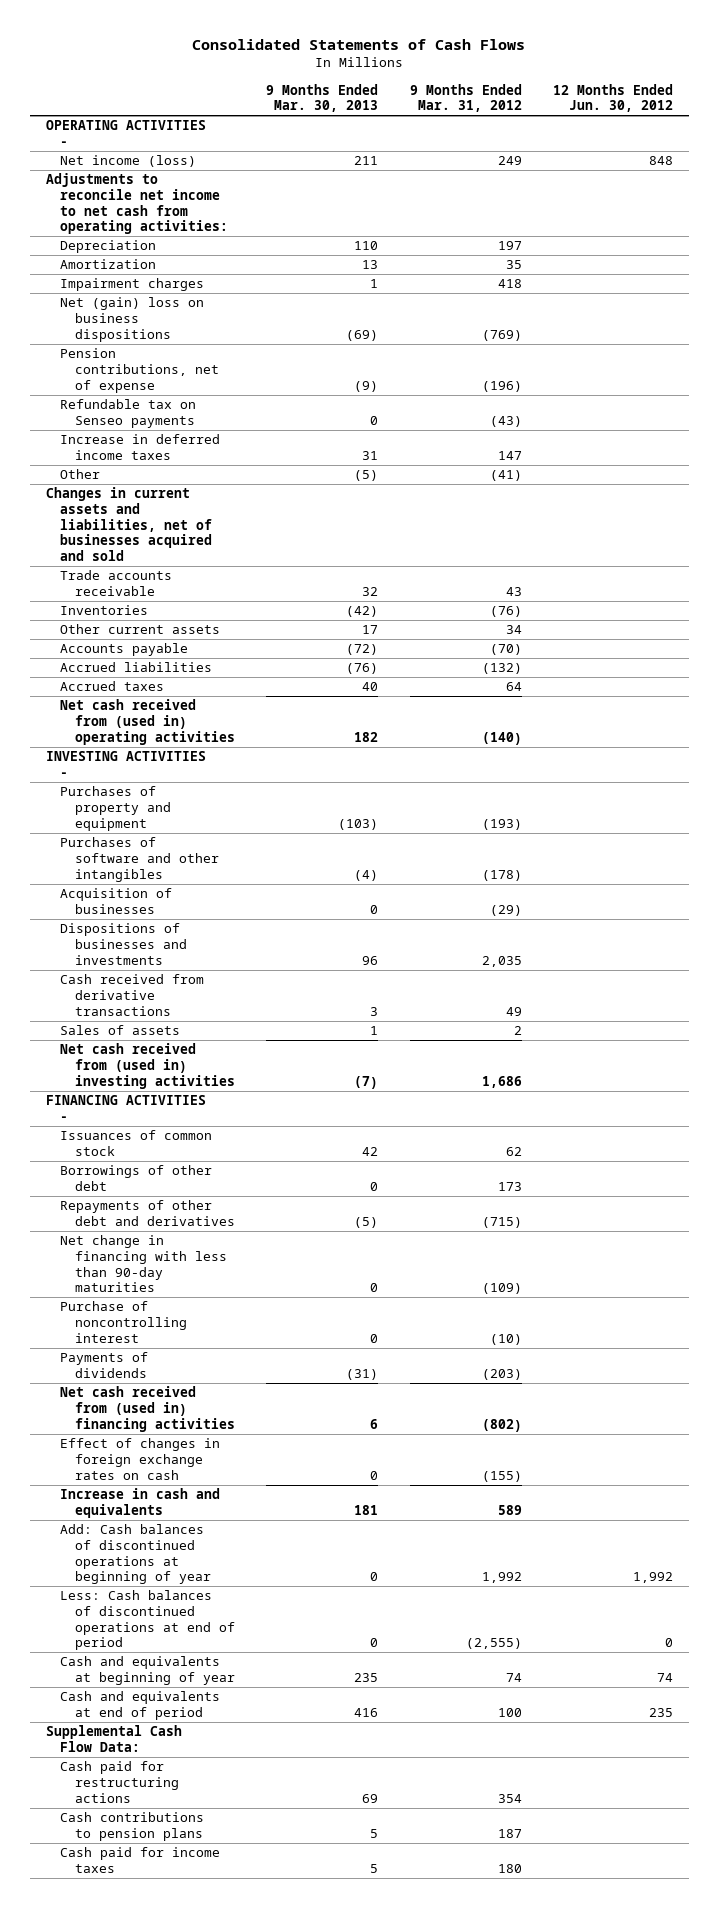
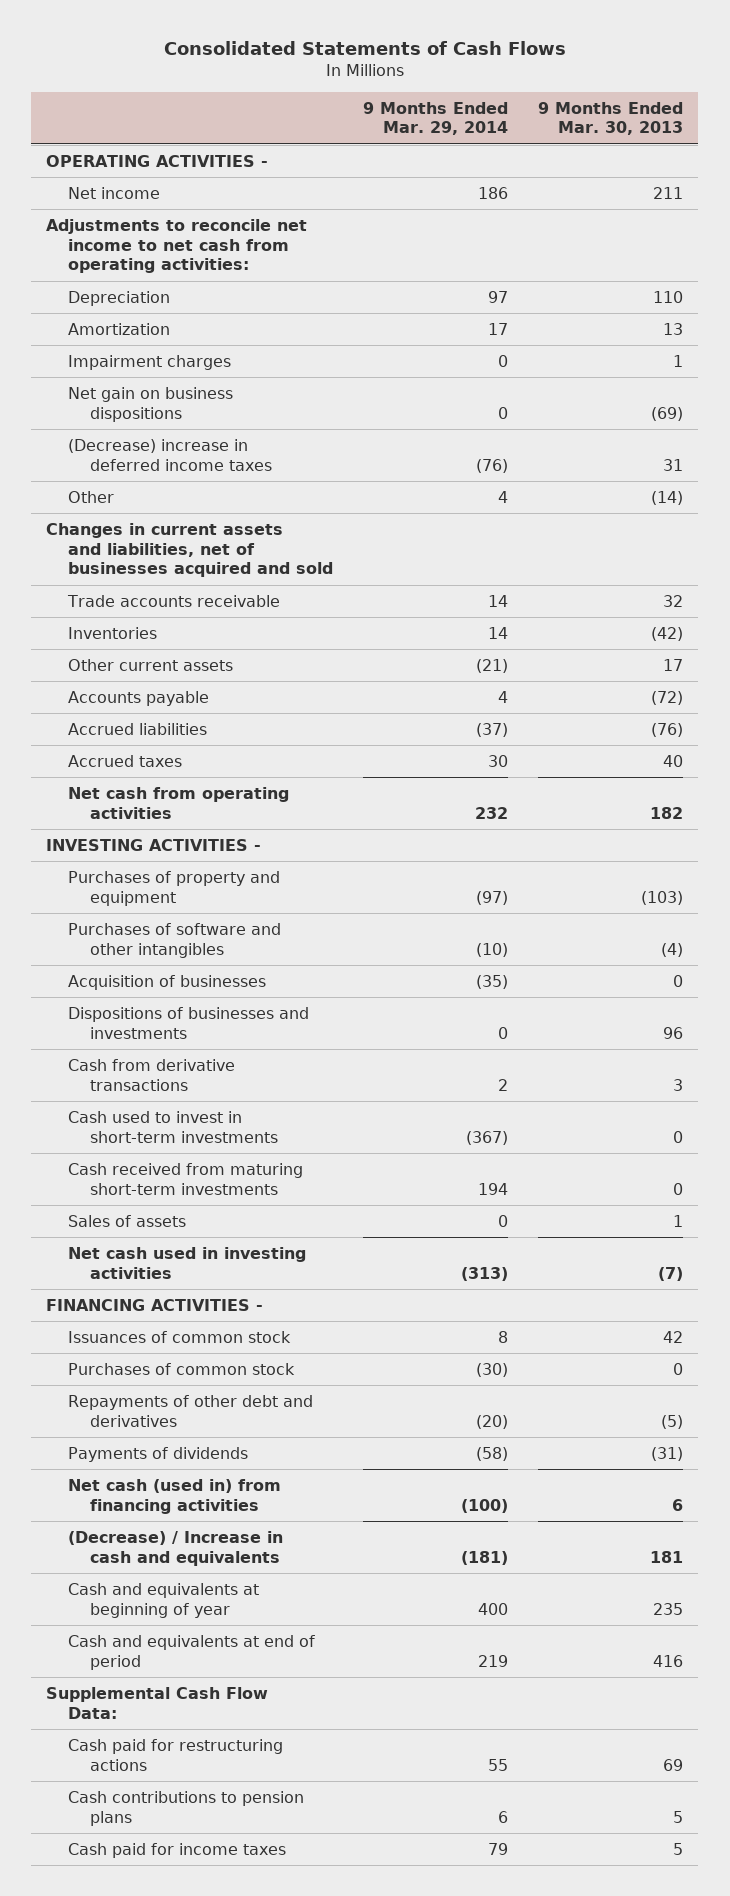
- | 9 Months Ended Mar. 30, 2013 | 9 Months Ended Mar. 31, 2012 | 12 Months Ended Jun. 30, 2012
+ | 9 Months Ended Mar. 29, 2014 | 9 Months Ended Mar. 30, 2013
- Net income (loss) | 211 | 249 | 848
+ Net income | 186 | 211
- Net (gain) loss on business dispositions | (69) | (769) |
- Pension contributions, net of expense | (9) | (196) |
- Refundable tax on Senseo payments | 0 | (43) |
- Increase in deferred income taxes | 31 | 147 |
- Other | (5) | (41) |
+ Net gain on business dispositions | 0 | (69)
+ (Decrease) increase in deferred income taxes | (76) | 31
+ Other | 4 | (14)
- Net cash received from (used in) operating activities | 182 | (140) |
+ Net cash from operating activities | 232 | 182
- Cash received from derivative transactions | 3 | 49 |
+ Cash from derivative transactions | 2 | 3
+ Cash used to invest in short-term investments | (367) | 0
+ Cash received from maturing short-term investments | 194 | 0
- Net cash received from (used in) investing activities | (7) | 1,686 |
+ Net cash used in investing activities | (313) | (7)
- Borrowings of other debt | 0 | 173 |
+ Purchases of common stock | (30) | 0
- Net change in financing with less than 90-day maturities | 0 | (109) |
- Purchase of noncontrolling interest | 0 | (10) |
- Net cash received from (used in) financing activities | 6 | (802) |
- Effect of changes in foreign exchange rates on cash | 0 | (155) |
- Increase in cash and equivalents | 181 | 589 |
- Add: Cash balances of discontinued operations at beginning of year | 0 | 1,992 | 1,992
- Less: Cash balances of discontinued operations at end of period | 0 | (2,555) | 0
+ Net cash (used in) from financing activities | (100) | 6
+ (Decrease) / Increase in cash and equivalents | (181) | 181

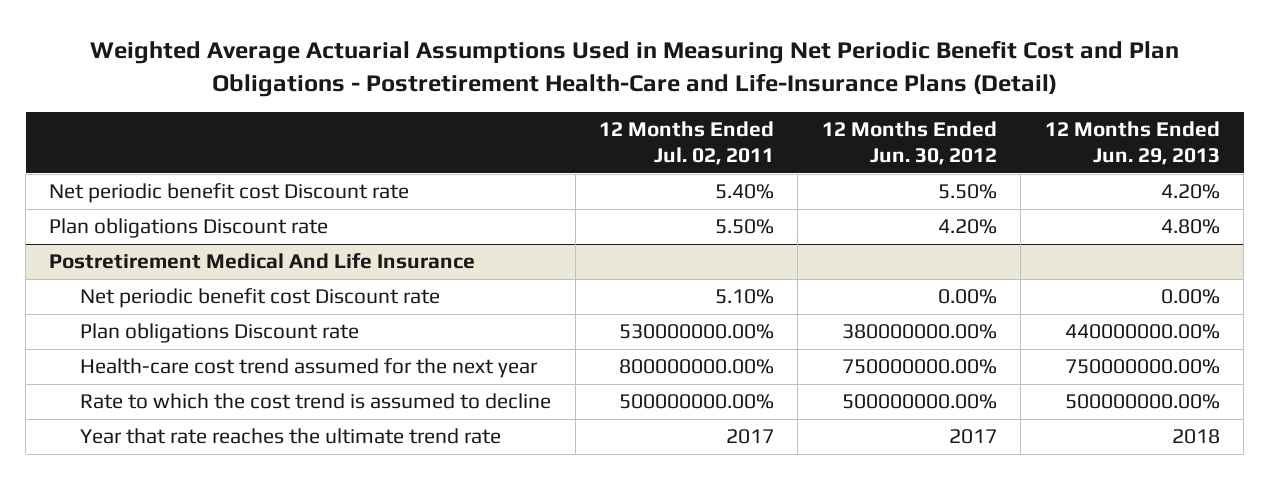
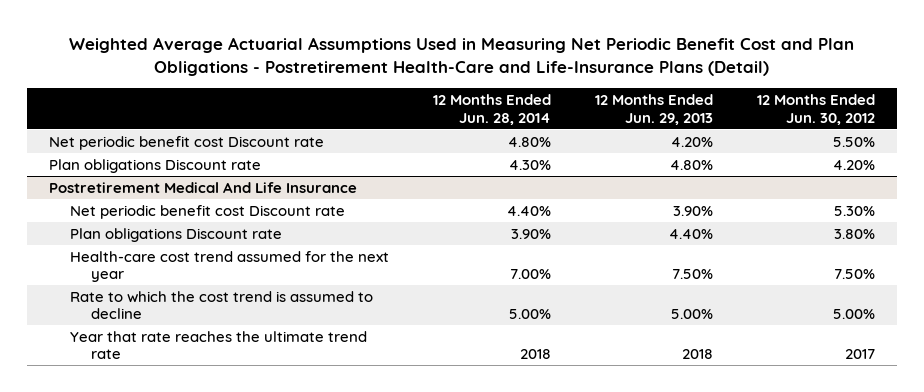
- | 12 Months Ended Jul. 02, 2011 | 12 Months Ended Jun. 30, 2012 | 12 Months Ended Jun. 29, 2013
+ | 12 Months Ended Jun. 28, 2014 | 12 Months Ended Jun. 29, 2013 | 12 Months Ended Jun. 30, 2012
@ Postretirement Medical And Life Insurance
- Net periodic benefit cost Discount rate | 5.10% | 0.00% | 0.00%
- Plan obligations Discount rate | 530000000.00% | 380000000.00% | 440000000.00%
- Health-care cost trend assumed for the next year | 800000000.00% | 750000000.00% | 750000000.00%
- Rate to which the cost trend is assumed to decline | 500000000.00% | 500000000.00% | 500000000.00%
+ Net periodic benefit cost Discount rate | 4.40% | 3.90% | 5.30%
+ Plan obligations Discount rate | 3.90% | 4.40% | 3.80%
+ Health-care cost trend assumed for the next year | 7.00% | 7.50% | 7.50%
+ Rate to which the cost trend is assumed to decline | 5.00% | 5.00% | 5.00%

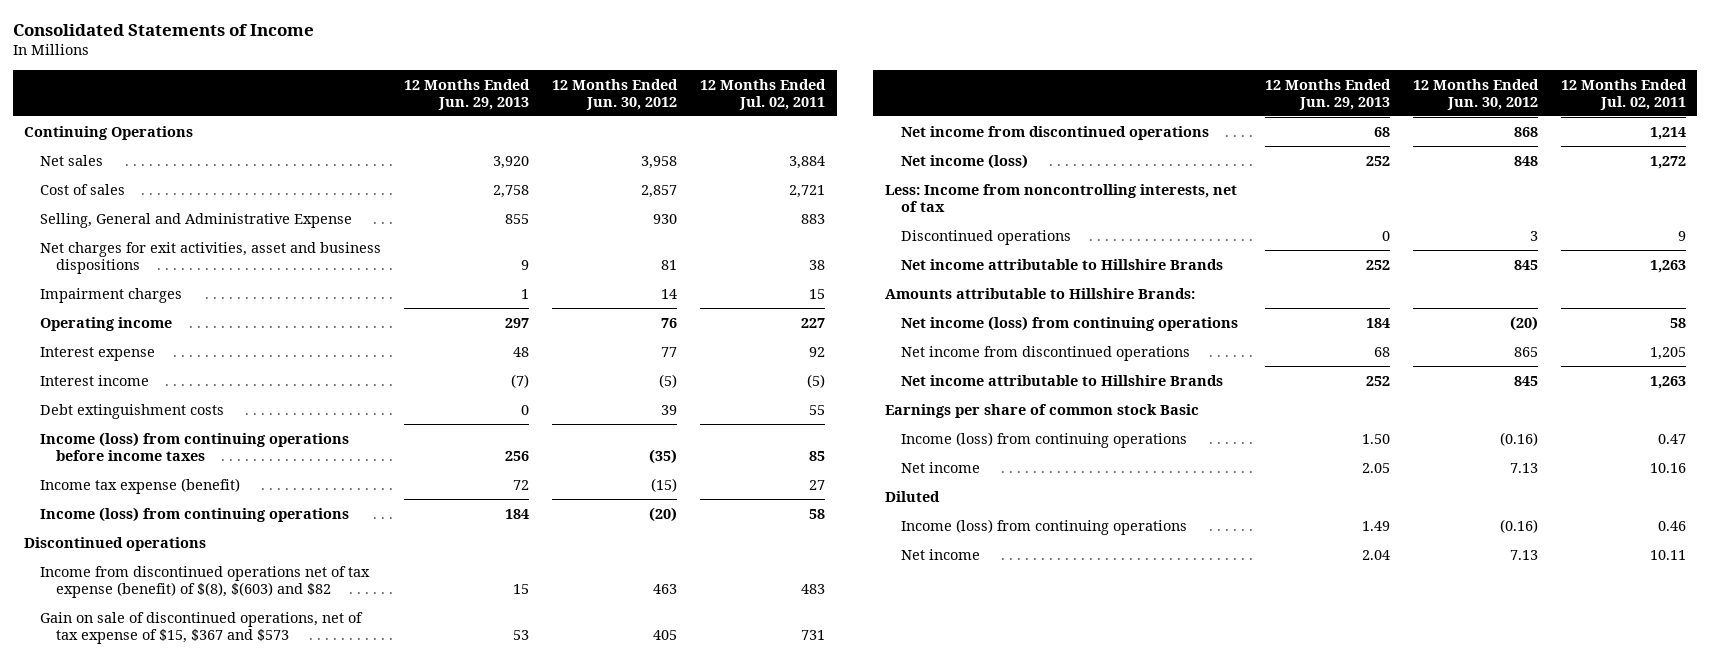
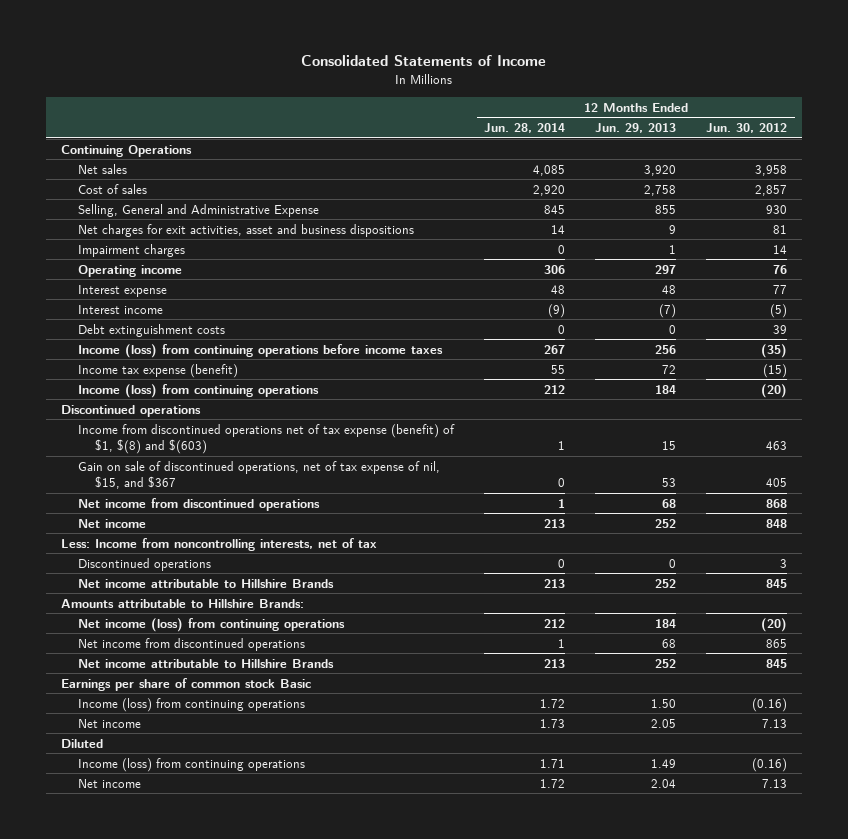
- | 12 Months Ended Jun. 29, 2013 | 12 Months Ended Jun. 30, 2012 | 12 Months Ended Jul. 02, 2011
+ | 12 Months Ended Jun. 28, 2014 | 12 Months Ended Jun. 29, 2013 | 12 Months Ended Jun. 30, 2012
- Income from discontinued operations net of tax expense (benefit) of $(8), $(603) and $82 | 15 | 463 | 483
- Gain on sale of discontinued operations, net of tax expense of $15, $367 and $573 | 53 | 405 | 731
+ Income from discontinued operations net of tax expense (benefit) of $1, $(8) and $(603) | 1 | 15 | 463
+ Gain on sale of discontinued operations, net of tax expense of nil, $15, and $367 | 0 | 53 | 405
- Net income (loss) | 252 | 848 | 1,272
+ Net income | 213 | 252 | 848

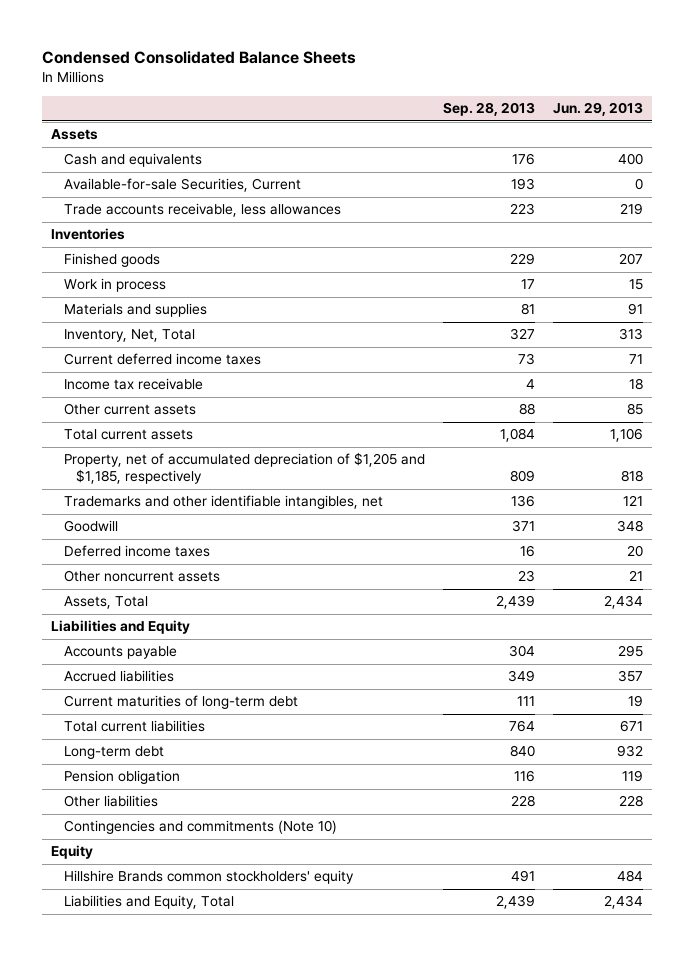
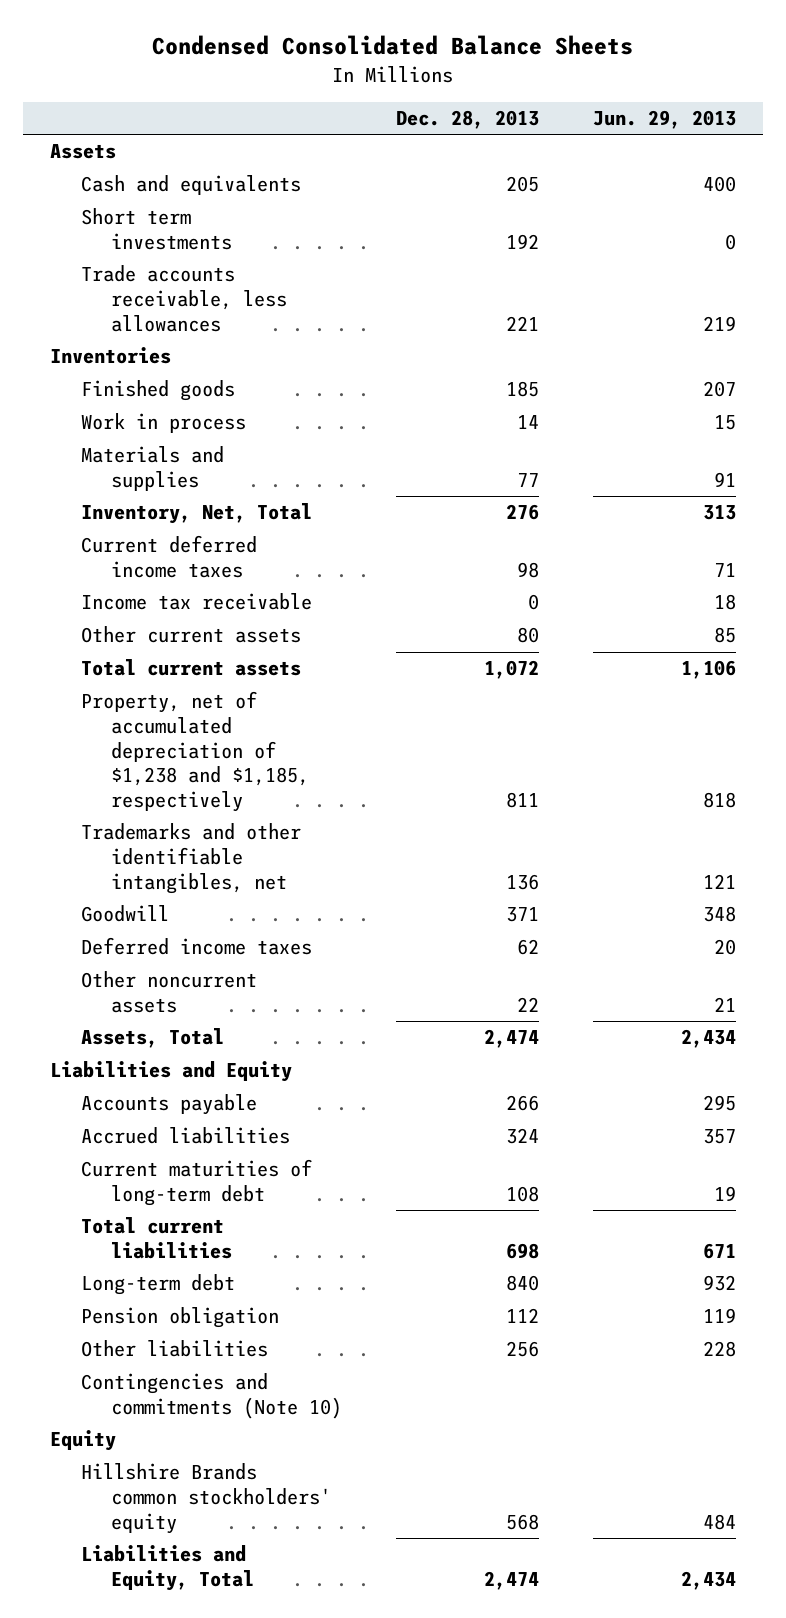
- | Sep. 28, 2013 | Jun. 29, 2013
+ | Dec. 28, 2013 | Jun. 29, 2013
- Available-for-sale Securities, Current | 193 | 0
+ Short term investments | 192 | 0
- Property, net of accumulated depreciation of $1,205 and $1,185, respectively | 809 | 818
+ Property, net of accumulated depreciation of $1,238 and $1,185, respectively | 811 | 818

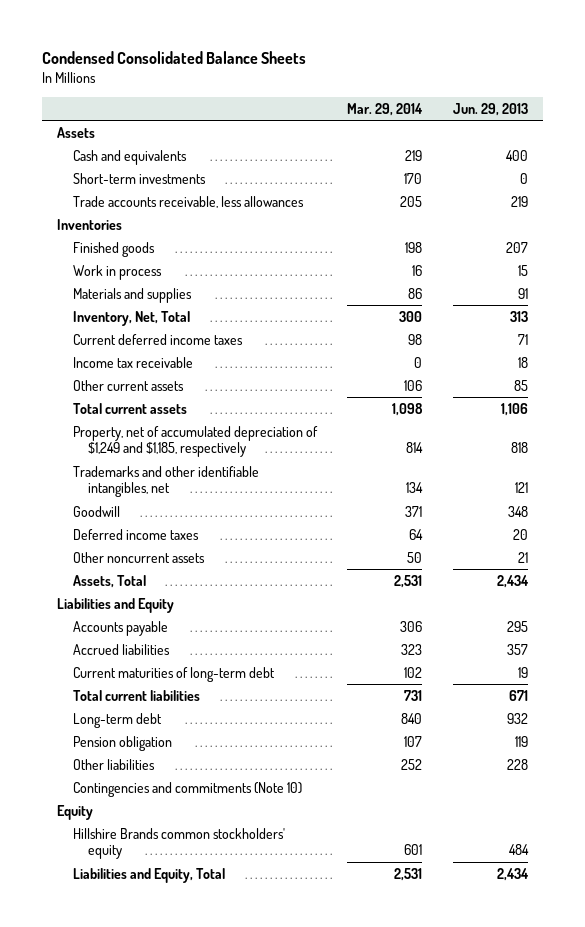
- | Dec. 28, 2013 | Jun. 29, 2013
+ | Mar. 29, 2014 | Jun. 29, 2013
- Short term investments | 192 | 0
+ Short-term investments | 170 | 0
- Property, net of accumulated depreciation of $1,238 and $1,185, respectively | 811 | 818
+ Property, net of accumulated depreciation of $1,249 and $1,185, respectively | 814 | 818

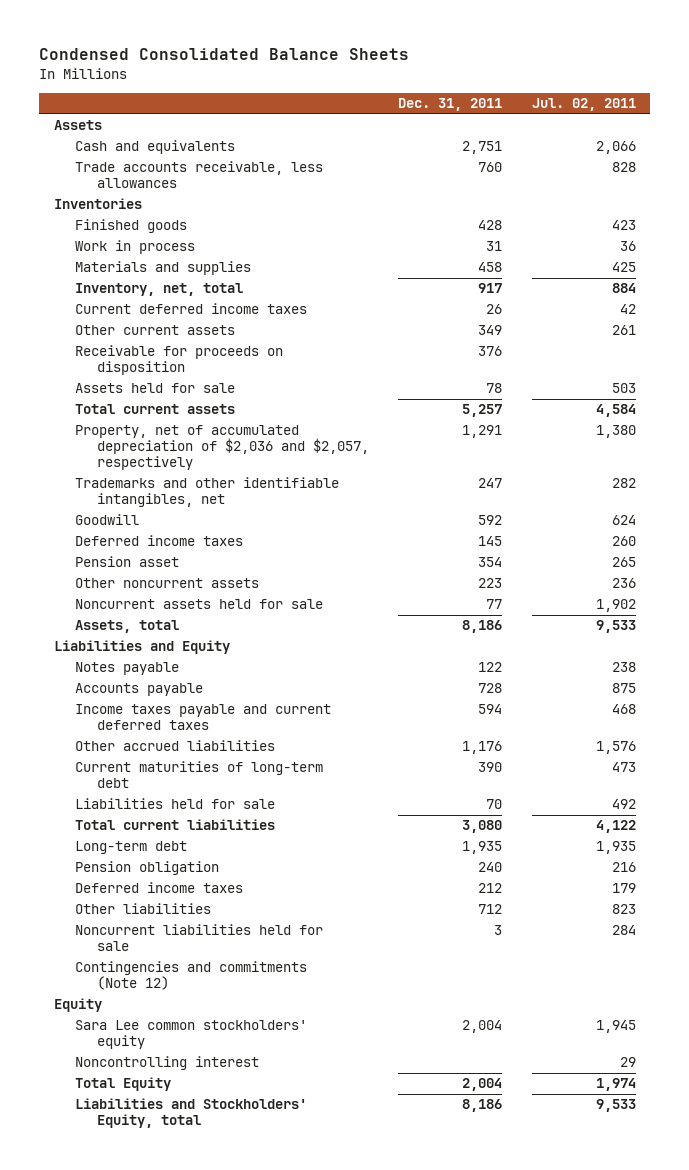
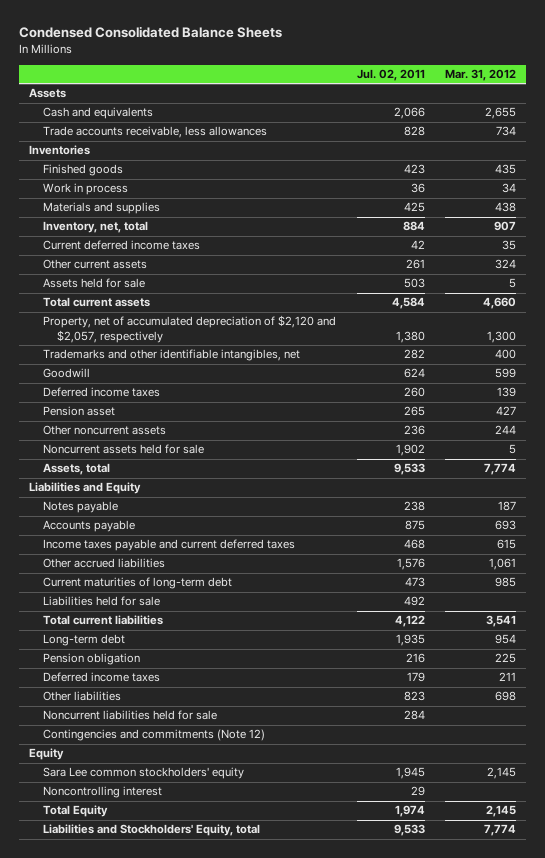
- | Dec. 31, 2011 | Jul. 02, 2011
+ | Jul. 02, 2011 | Mar. 31, 2012
- Receivable for proceeds on disposition | 376 |
- Property, net of accumulated depreciation of $2,036 and $2,057, respectively | 1,291 | 1,380
+ Property, net of accumulated depreciation of $2,120 and $2,057, respectively | 1,380 | 1,300

